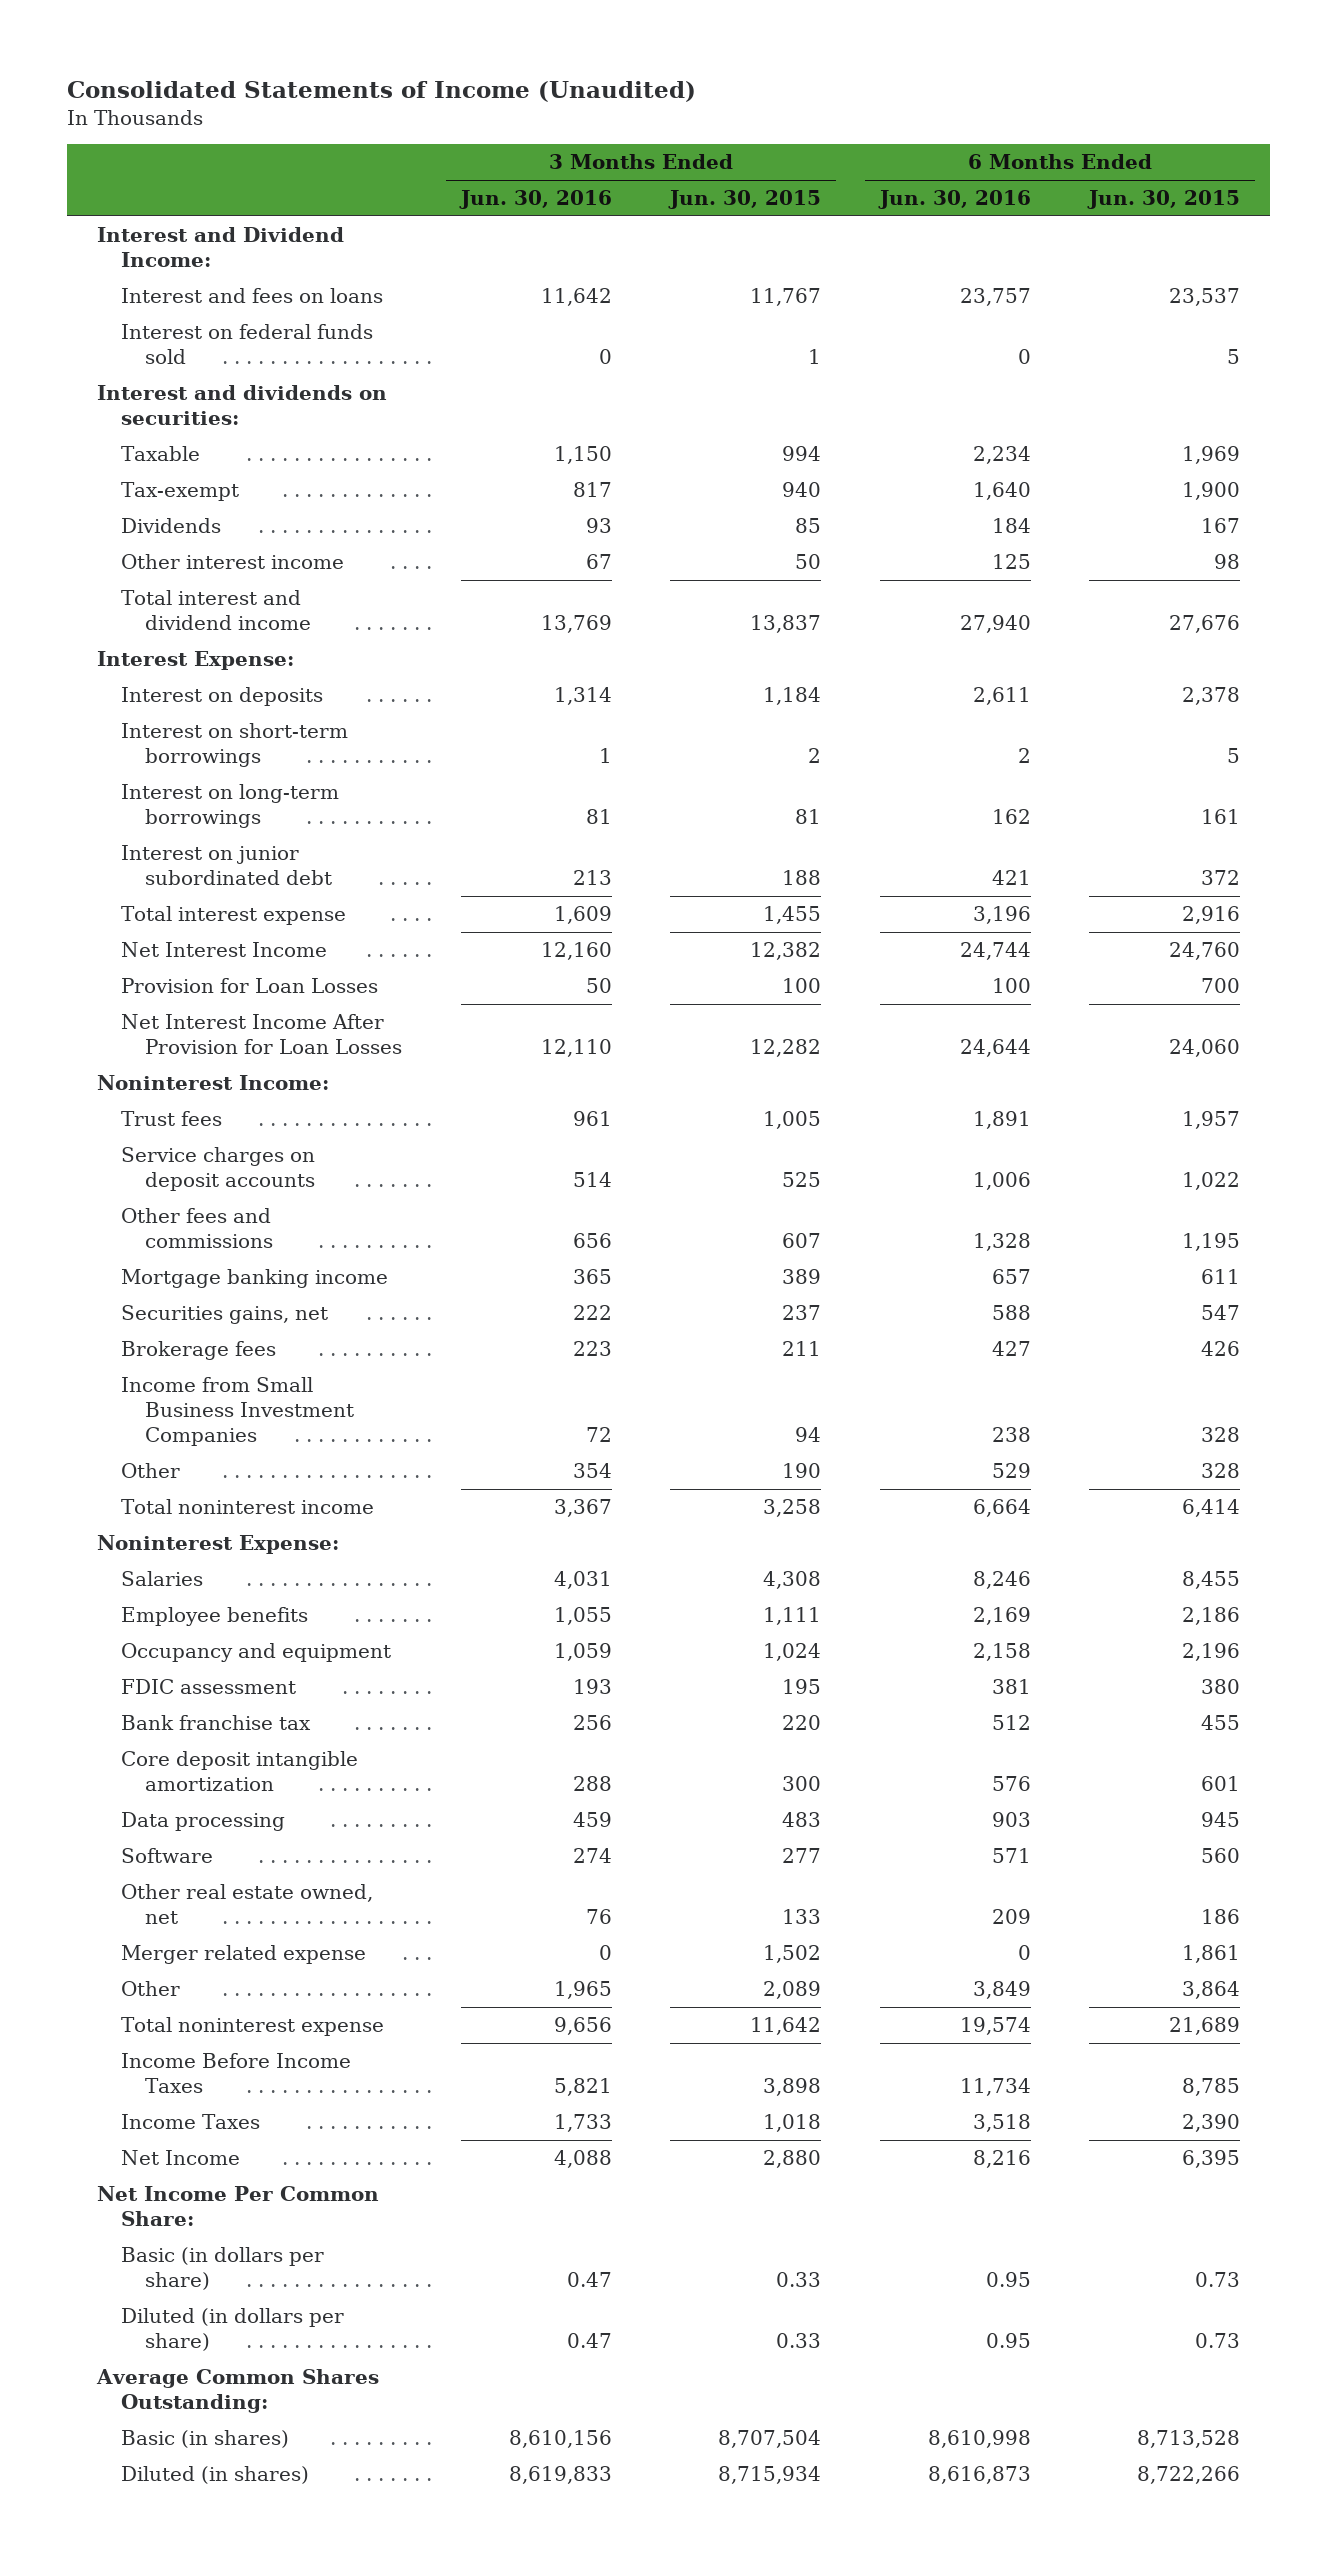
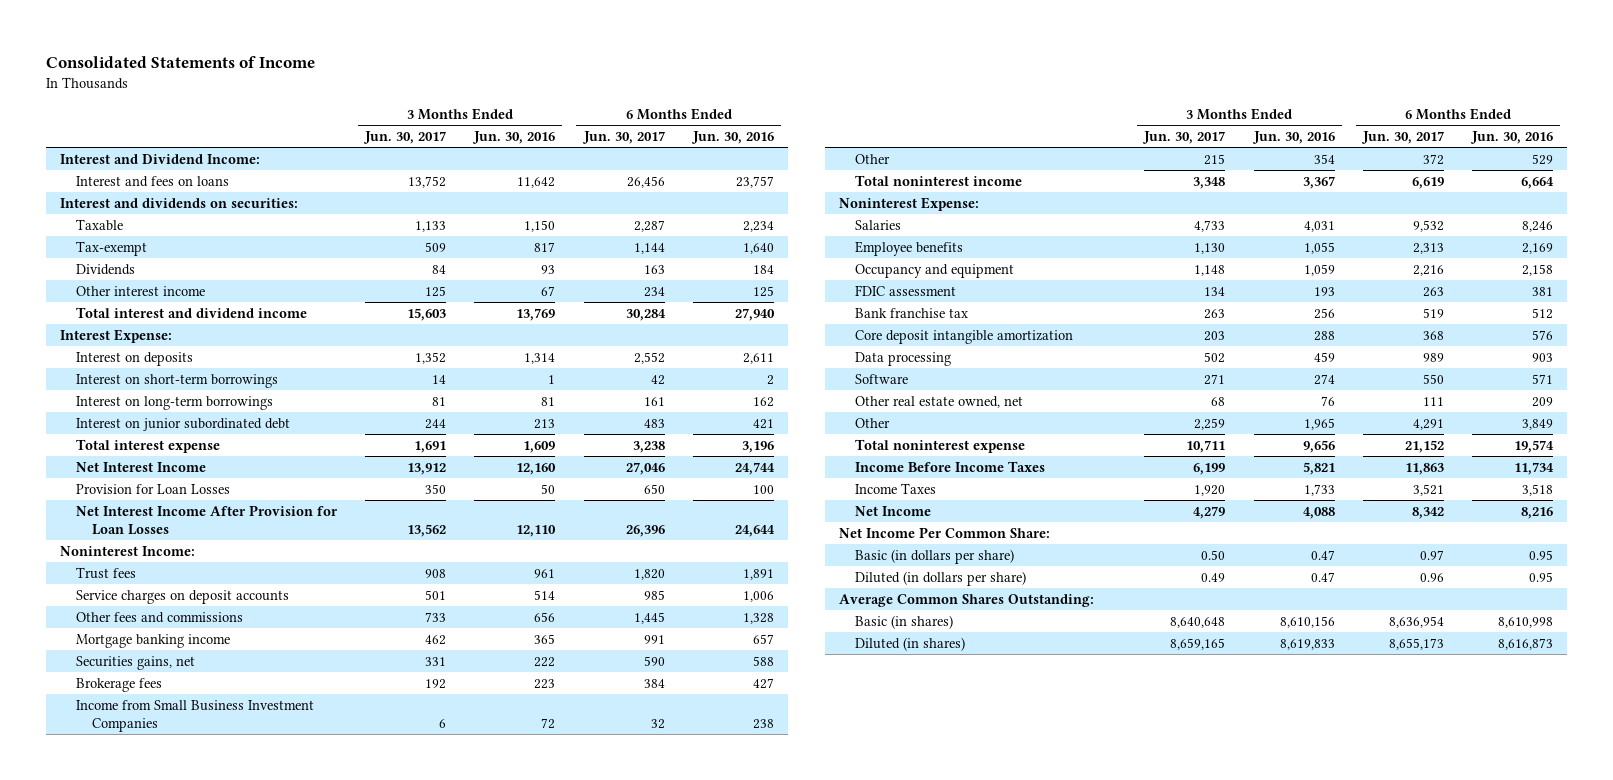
- Consolidated Statements of Income (Unaudited)
+ Consolidated Statements of Income
- | 3 Months Ended Jun. 30, 2016 | 3 Months Ended Jun. 30, 2015 | 6 Months Ended Jun. 30, 2016 | 6 Months Ended Jun. 30, 2015
+ | 3 Months Ended Jun. 30, 2017 | 3 Months Ended Jun. 30, 2016 | 6 Months Ended Jun. 30, 2017 | 6 Months Ended Jun. 30, 2016
- Interest on federal funds sold | 0 | 1 | 0 | 5
- Merger related expense | 0 | 1,502 | 0 | 1,861

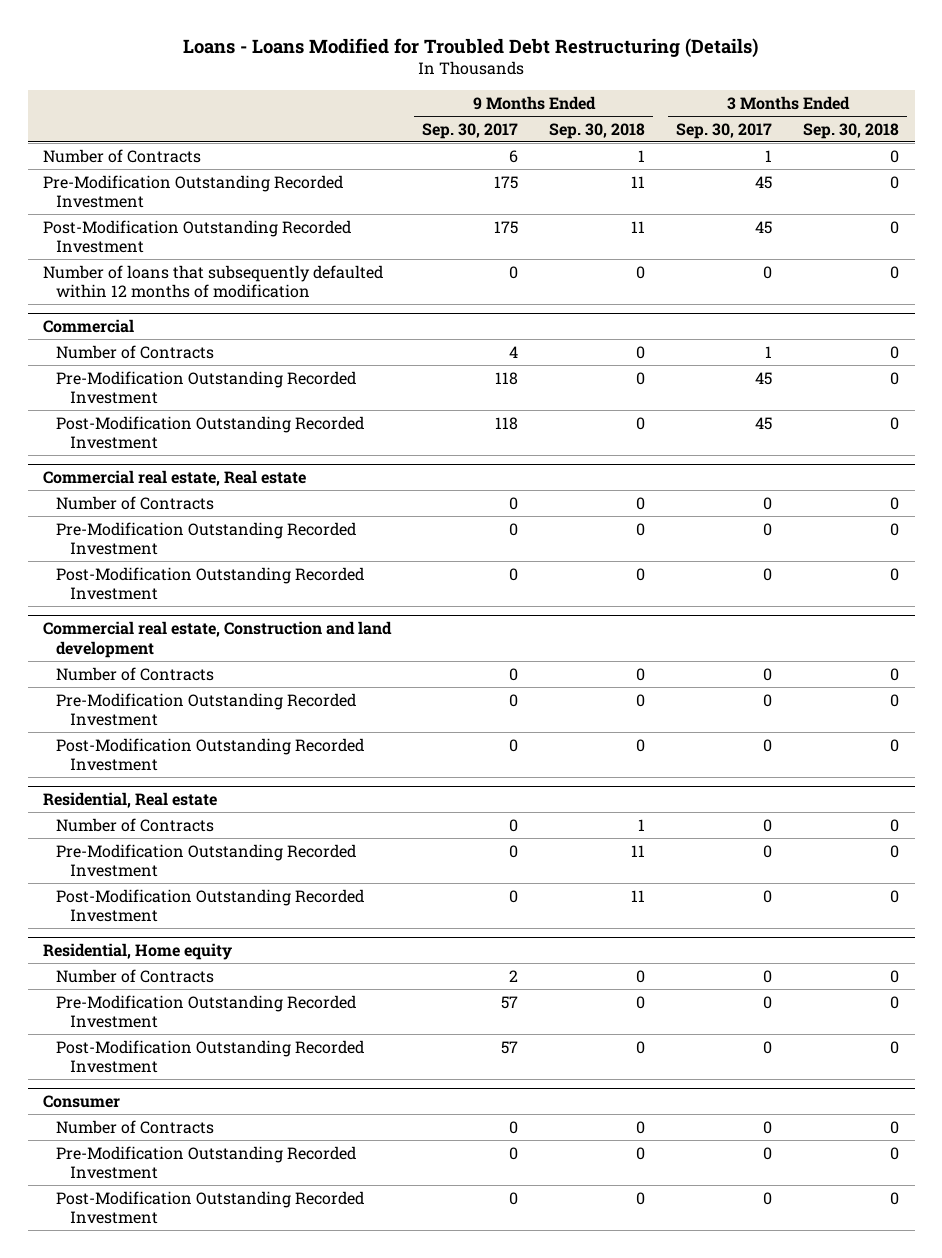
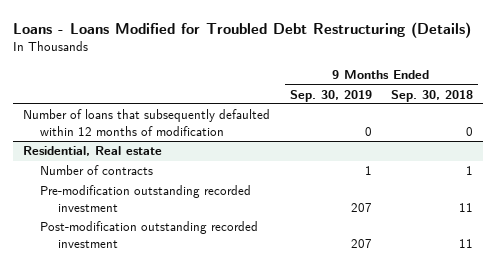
- | 9 Months Ended Sep. 30, 2017 | 9 Months Ended Sep. 30, 2018 | 3 Months Ended Sep. 30, 2017 | 3 Months Ended Sep. 30, 2018
+ | 9 Months Ended Sep. 30, 2019 | 9 Months Ended Sep. 30, 2018
- Number of Contracts | 6 | 1 | 1 | 0
- Pre-Modification Outstanding Recorded Investment | 175 | 11 | 45 | 0
- Post-Modification Outstanding Recorded Investment | 175 | 11 | 45 | 0
- Commercial
- Number of Contracts | 4 | 0 | 1 | 0
- Pre-Modification Outstanding Recorded Investment | 118 | 0 | 45 | 0
- Post-Modification Outstanding Recorded Investment | 118 | 0 | 45 | 0
- Commercial real estate, Real estate
- Number of Contracts | 0 | 0 | 0 | 0
- Pre-Modification Outstanding Recorded Investment | 0 | 0 | 0 | 0
- Post-Modification Outstanding Recorded Investment | 0 | 0 | 0 | 0
- Commercial real estate, Construction and land development
- Number of Contracts | 0 | 0 | 0 | 0
- Pre-Modification Outstanding Recorded Investment | 0 | 0 | 0 | 0
- Post-Modification Outstanding Recorded Investment | 0 | 0 | 0 | 0
@ Residential, Real estate
- Number of Contracts | 0 | 1 | 0 | 0
- Pre-Modification Outstanding Recorded Investment | 0 | 11 | 0 | 0
- Post-Modification Outstanding Recorded Investment | 0 | 11 | 0 | 0
- Residential, Home equity
- Number of Contracts | 2 | 0 | 0 | 0
- Pre-Modification Outstanding Recorded Investment | 57 | 0 | 0 | 0
- Post-Modification Outstanding Recorded Investment | 57 | 0 | 0 | 0
- Consumer
- Number of Contracts | 0 | 0 | 0 | 0
- Pre-Modification Outstanding Recorded Investment | 0 | 0 | 0 | 0
- Post-Modification Outstanding Recorded Investment | 0 | 0 | 0 | 0
@ Residential, Real estate
+ Number of contracts | 1 | 1
+ Pre-modification outstanding recorded investment | 207 | 11
+ Post-modification outstanding recorded investment | 207 | 11

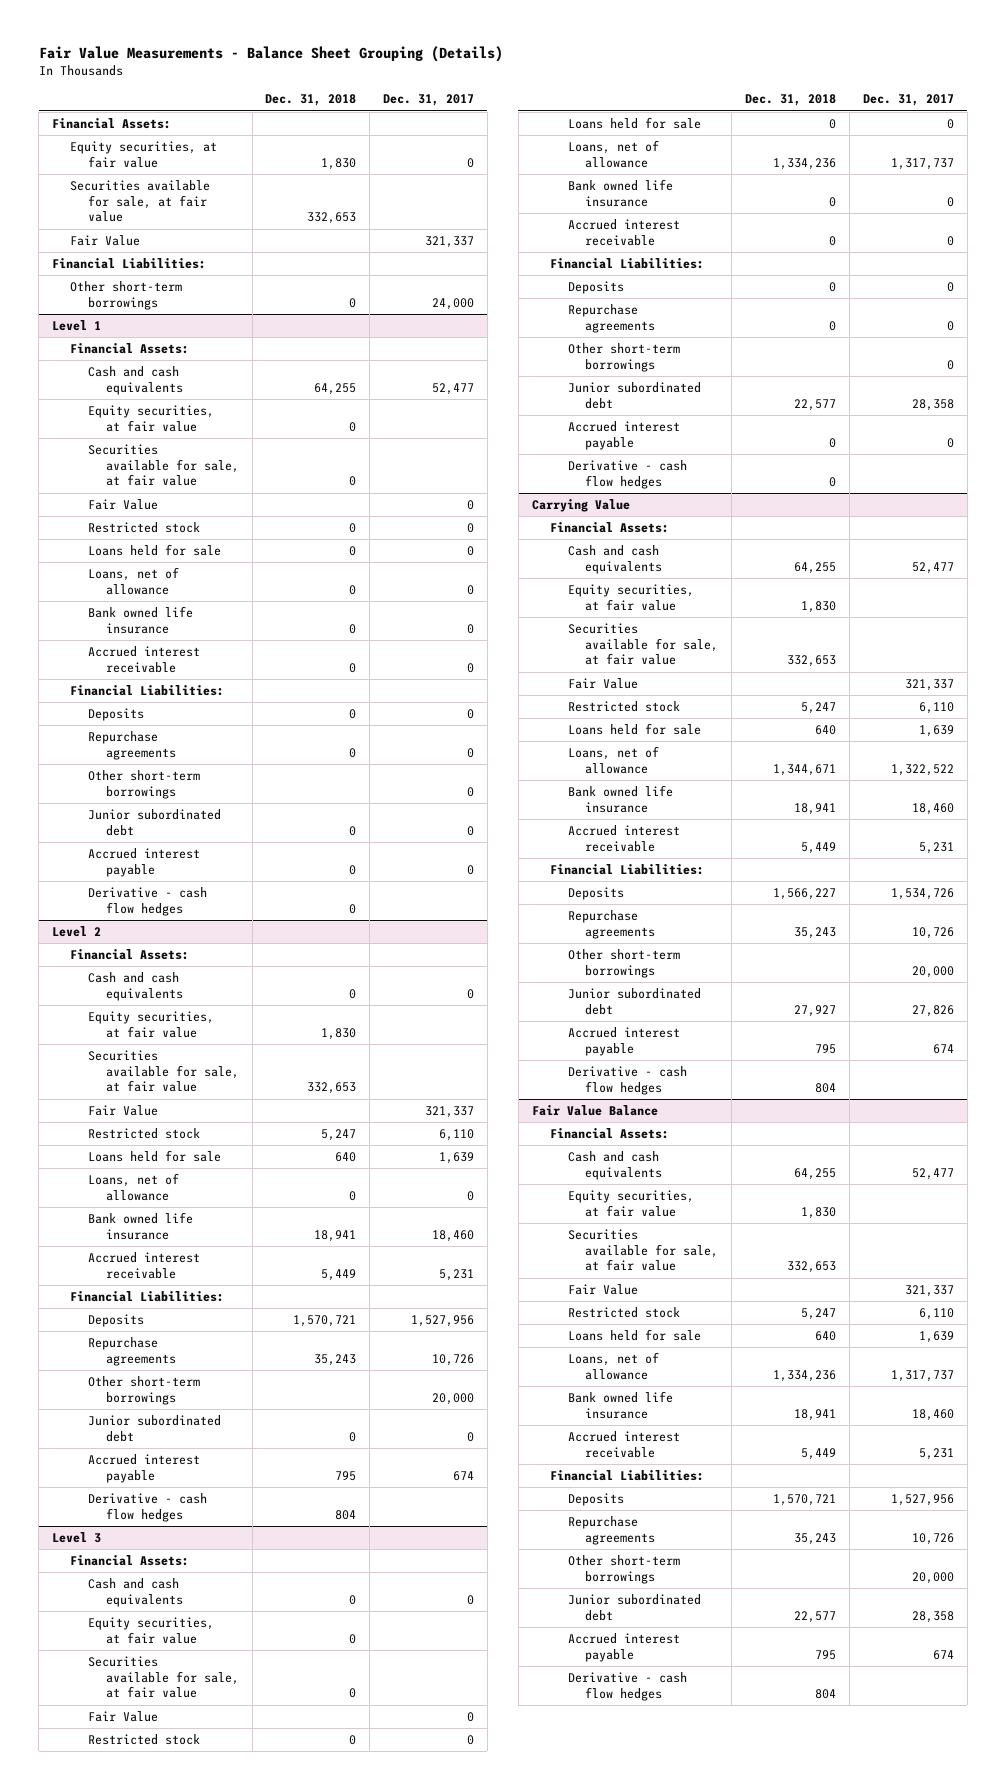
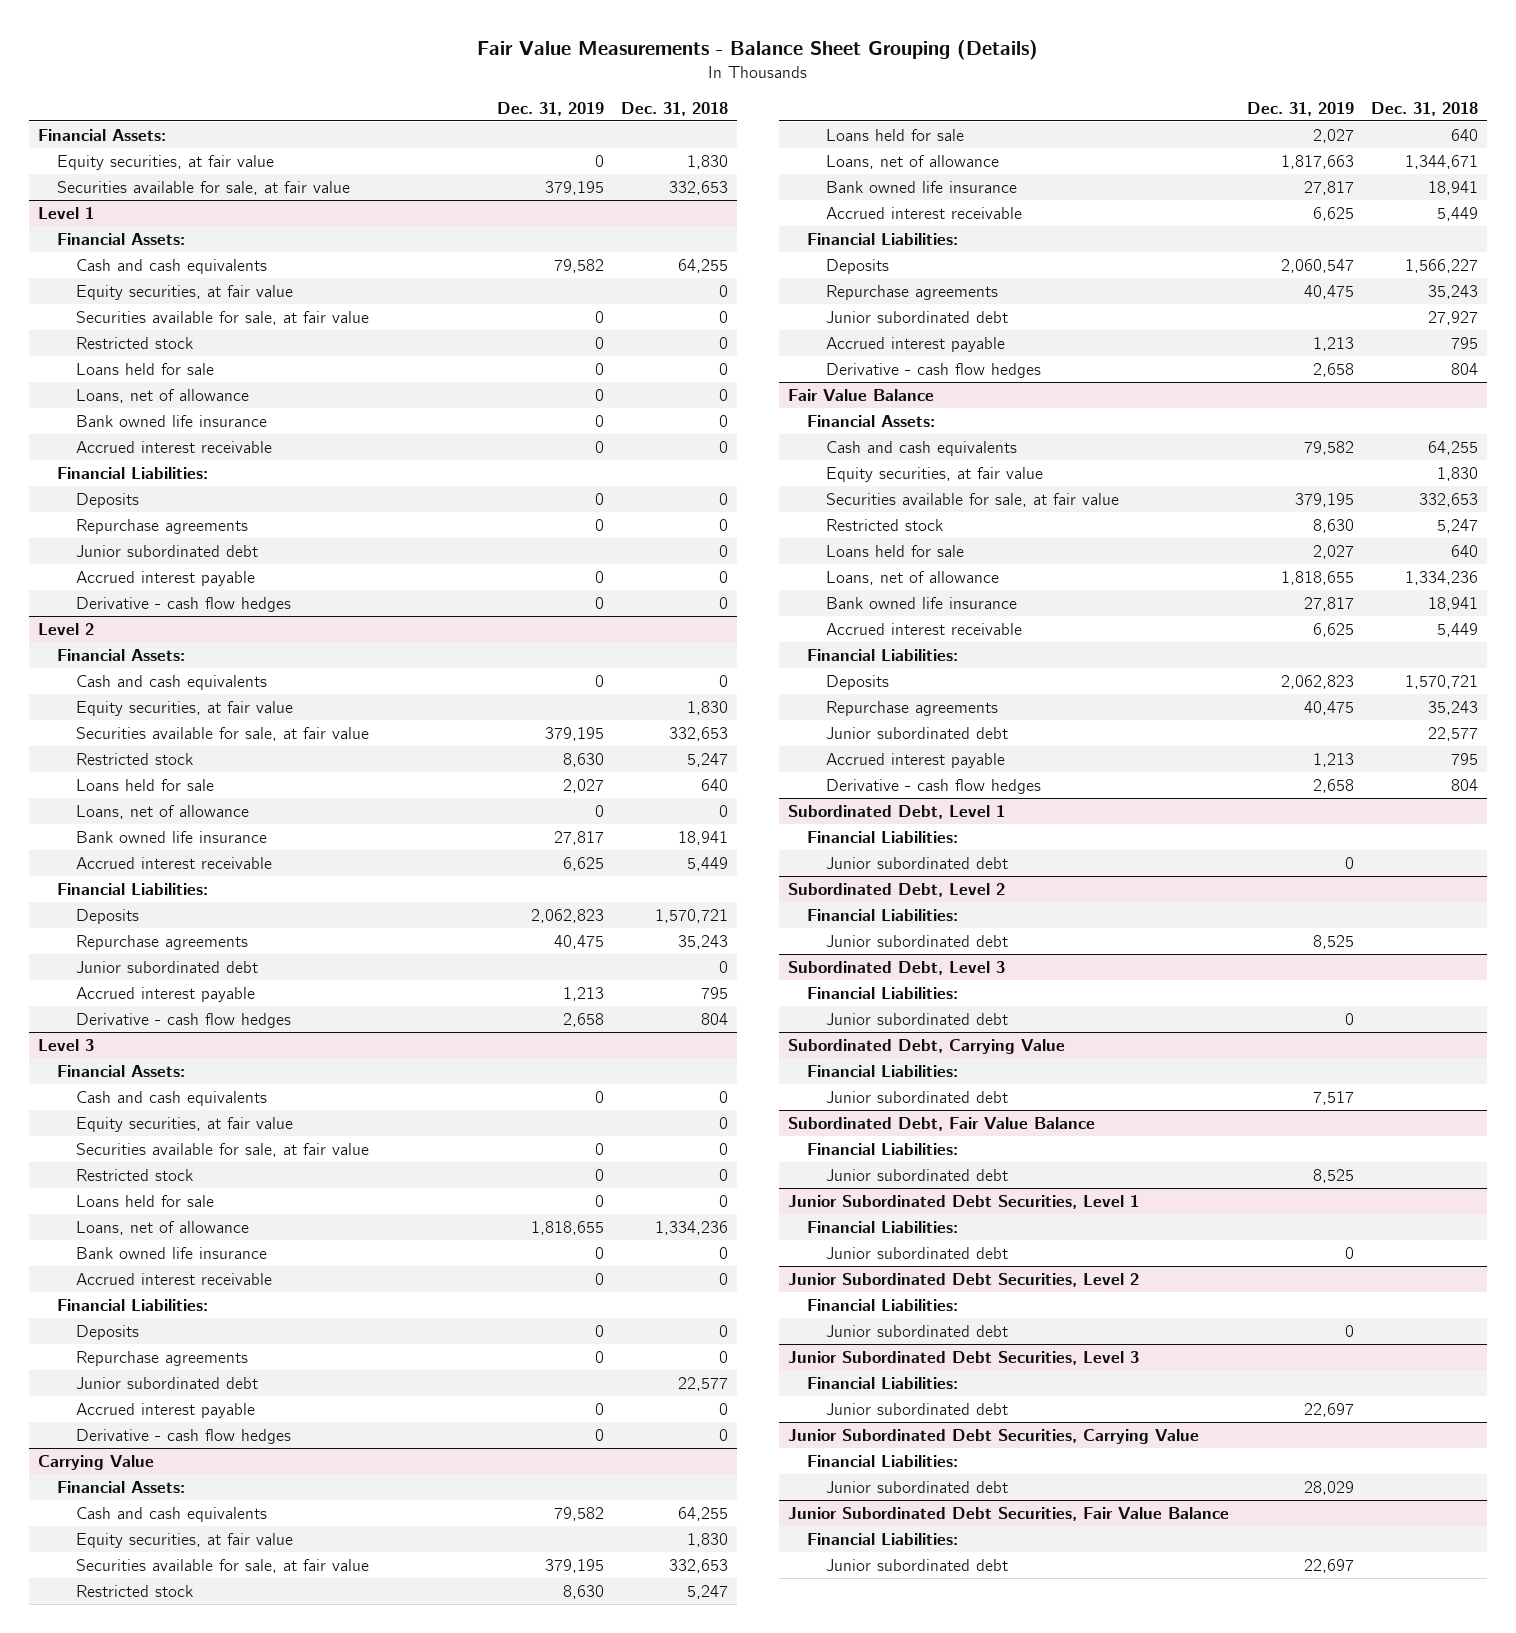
- | Dec. 31, 2018 | Dec. 31, 2017
+ | Dec. 31, 2019 | Dec. 31, 2018
- Fair Value | | 321,337
- Financial Liabilities:
- Other short-term borrowings | 0 | 24,000
@ Level 1
- Fair Value | | 0
- Other short-term borrowings | | 0
@ Level 2
- Fair Value | | 321,337
- Other short-term borrowings | | 20,000
@ Level 3
- Fair Value | | 0
- Other short-term borrowings | | 0
@ Carrying Value
- Fair Value | | 321,337
- Other short-term borrowings | | 20,000
@ Fair Value Balance
- Fair Value | | 321,337
- Other short-term borrowings | | 20,000
+ Subordinated Debt, Level 1
+ Financial Liabilities:
+ Junior subordinated debt | 0 |
+ Subordinated Debt, Level 2
+ Financial Liabilities:
+ Junior subordinated debt | 8,525 |
+ Subordinated Debt, Level 3
+ Financial Liabilities:
+ Junior subordinated debt | 0 |
+ Subordinated Debt, Carrying Value
+ Financial Liabilities:
+ Junior subordinated debt | 7,517 |
+ Subordinated Debt, Fair Value Balance
+ Financial Liabilities:
+ Junior subordinated debt | 8,525 |
+ Junior Subordinated Debt Securities, Level 1
+ Financial Liabilities:
+ Junior subordinated debt | 0 |
+ Junior Subordinated Debt Securities, Level 2
+ Financial Liabilities:
+ Junior subordinated debt | 0 |
+ Junior Subordinated Debt Securities, Level 3
+ Financial Liabilities:
+ Junior subordinated debt | 22,697 |
+ Junior Subordinated Debt Securities, Carrying Value
+ Financial Liabilities:
+ Junior subordinated debt | 28,029 |
+ Junior Subordinated Debt Securities, Fair Value Balance
+ Financial Liabilities:
+ Junior subordinated debt | 22,697 |

